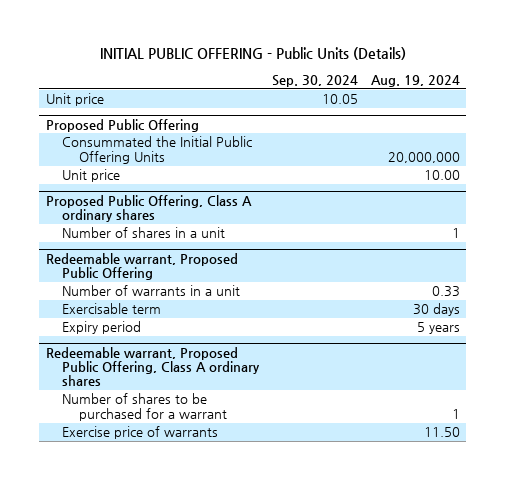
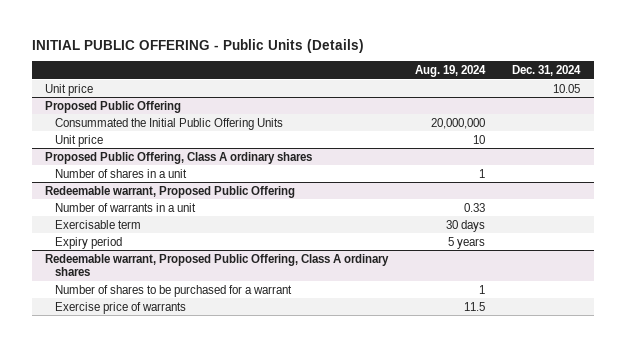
- | Sep. 30, 2024 | Aug. 19, 2024
+ | Aug. 19, 2024 | Dec. 31, 2024
@ Proposed Public Offering
- Unit price | | 10.00
+ Unit price | 10 |
@ Redeemable warrant, Proposed Public Offering, Class A ordinary shares
- Exercise price of warrants | | 11.50
+ Exercise price of warrants | 11.5 |

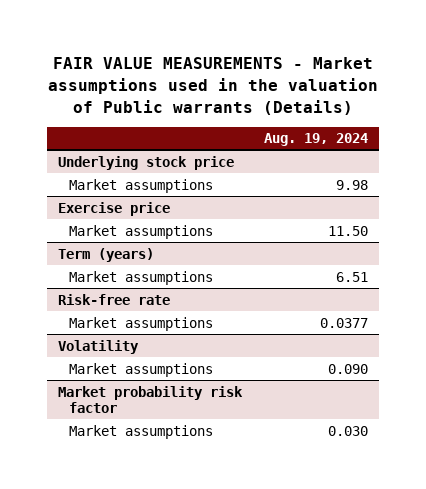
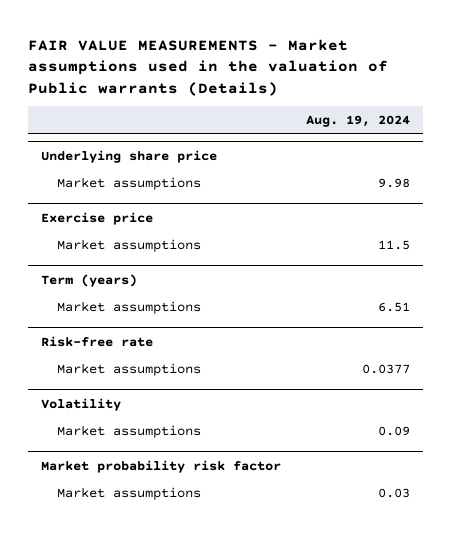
- Underlying stock price
+ Underlying share price
@ Exercise price
- Market assumptions | 11.50
+ Market assumptions | 11.5
@ Volatility
- Market assumptions | 0.090
+ Market assumptions | 0.09
@ Market probability risk factor
- Market assumptions | 0.030
+ Market assumptions | 0.03

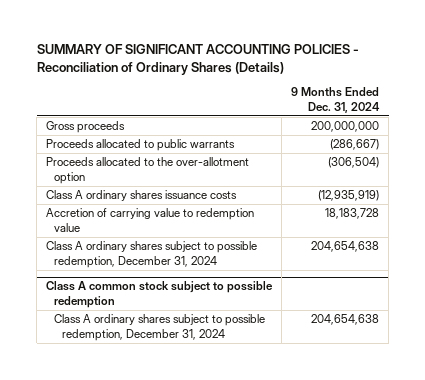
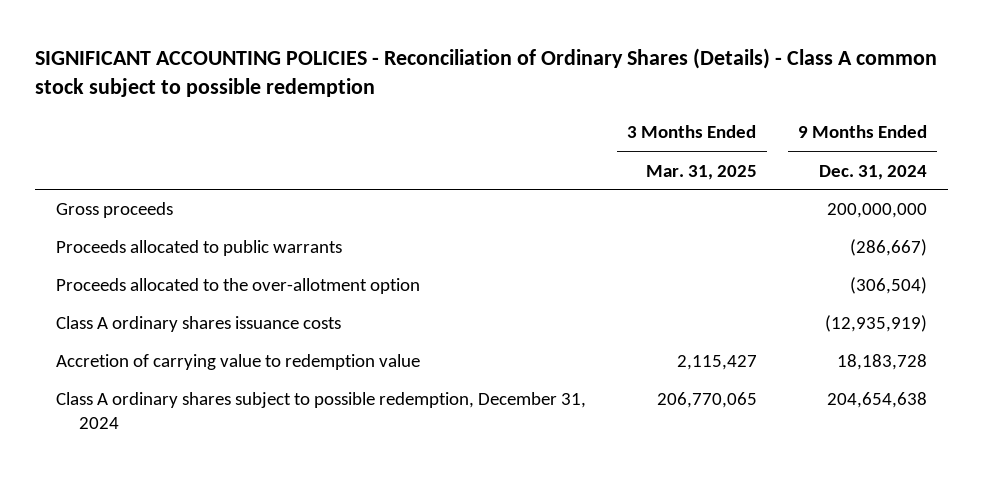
- SUMMARY OF SIGNIFICANT ACCOUNTING POLICIES - Reconciliation of Ordinary Shares (Details)
+ SIGNIFICANT ACCOUNTING POLICIES - Reconciliation of Ordinary Shares (Details) - Class A common stock subject to possible redemption
- | 9 Months Ended Dec. 31, 2024
+ | 3 Months Ended Mar. 31, 2025 | 9 Months Ended Dec. 31, 2024
- Class A common stock subject to possible redemption
- Class A ordinary shares subject to possible redemption, December 31, 2024 | 204,654,638

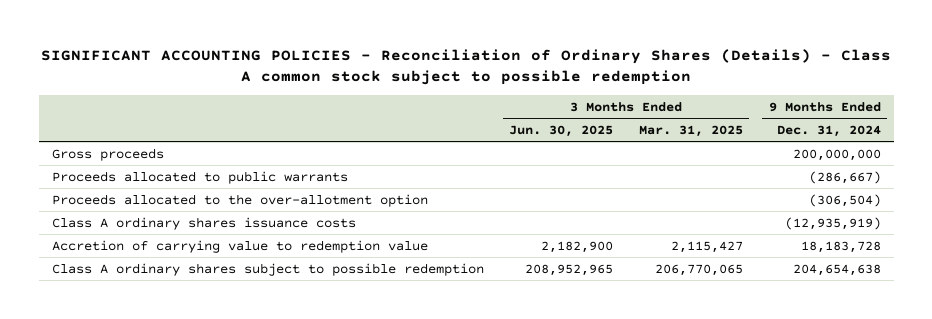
- | 3 Months Ended Mar. 31, 2025 | 9 Months Ended Dec. 31, 2024
+ | 3 Months Ended Jun. 30, 2025 | 3 Months Ended Mar. 31, 2025 | 9 Months Ended Dec. 31, 2024
- Class A ordinary shares subject to possible redemption, December 31, 2024 | 206,770,065 | 204,654,638
+ Class A ordinary shares subject to possible redemption | 208,952,965 | 206,770,065 | 204,654,638

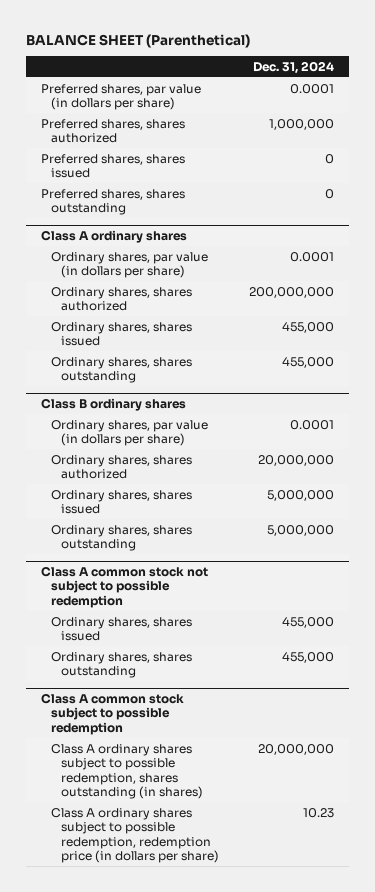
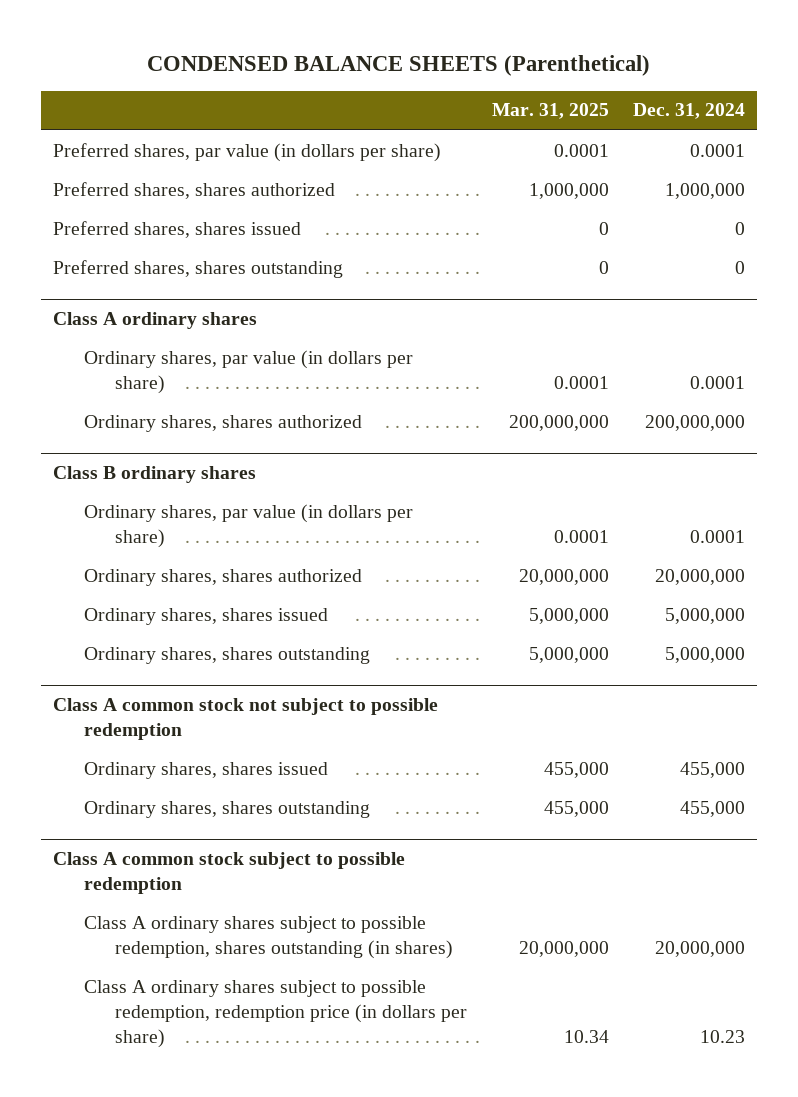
- BALANCE SHEET (Parenthetical)
+ CONDENSED BALANCE SHEETS (Parenthetical)
- | Dec. 31, 2024
+ | Mar. 31, 2025 | Dec. 31, 2024
@ Class A ordinary shares
- Ordinary shares, shares issued | 455,000
- Ordinary shares, shares outstanding | 455,000

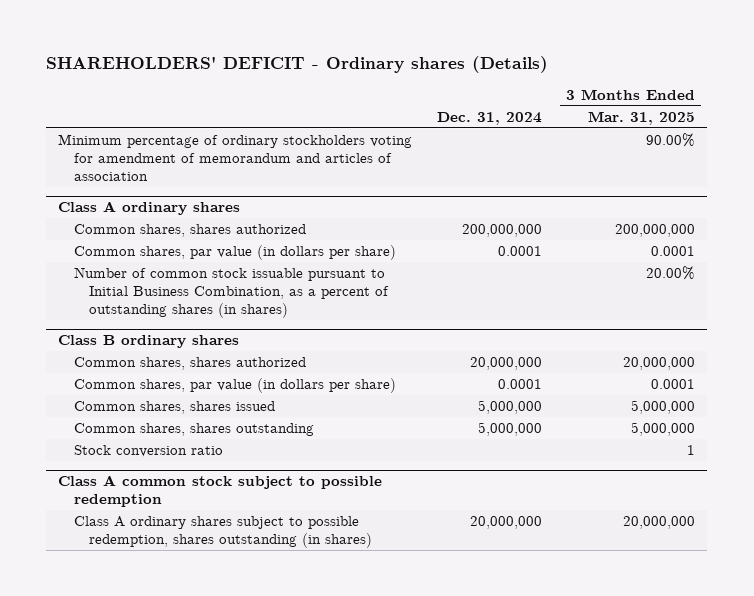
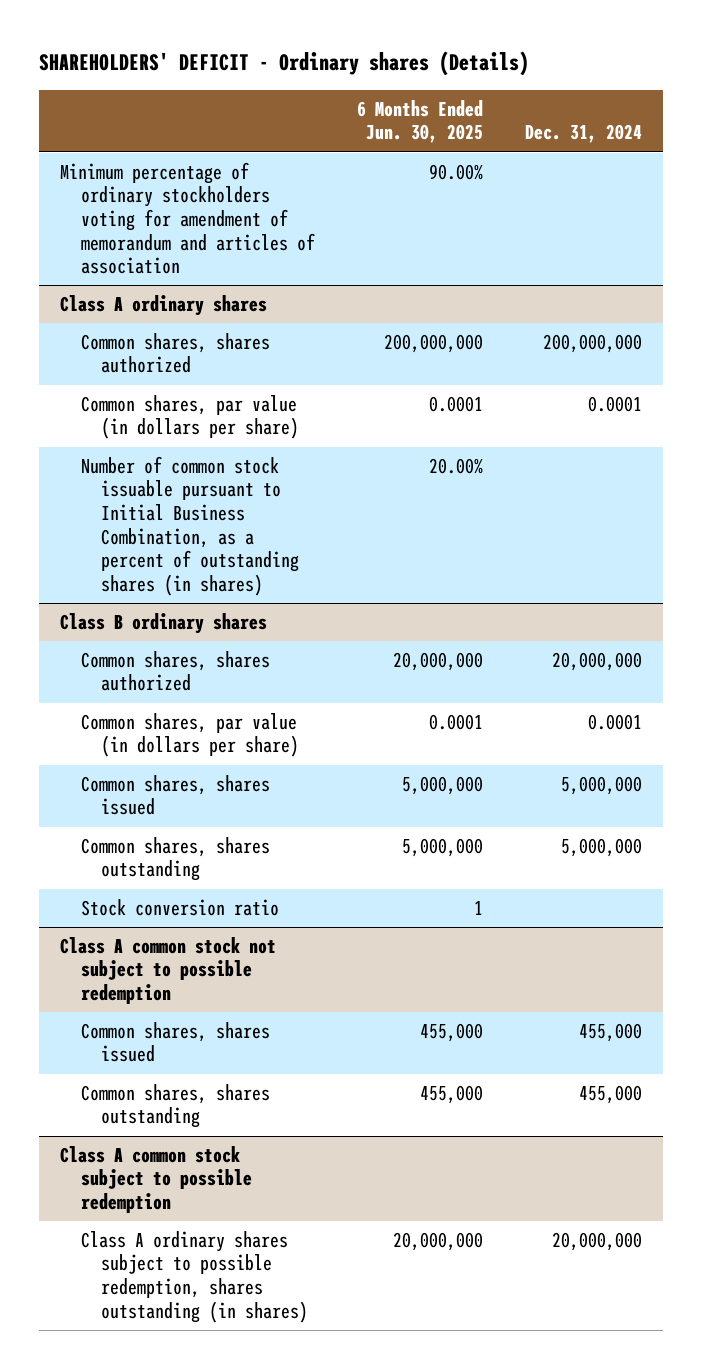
- | Dec. 31, 2024 | 3 Months Ended Mar. 31, 2025
+ | 6 Months Ended Jun. 30, 2025 | Dec. 31, 2024
+ Class A common stock not subject to possible redemption
+ Common shares, shares issued | 455,000 | 455,000
+ Common shares, shares outstanding | 455,000 | 455,000

